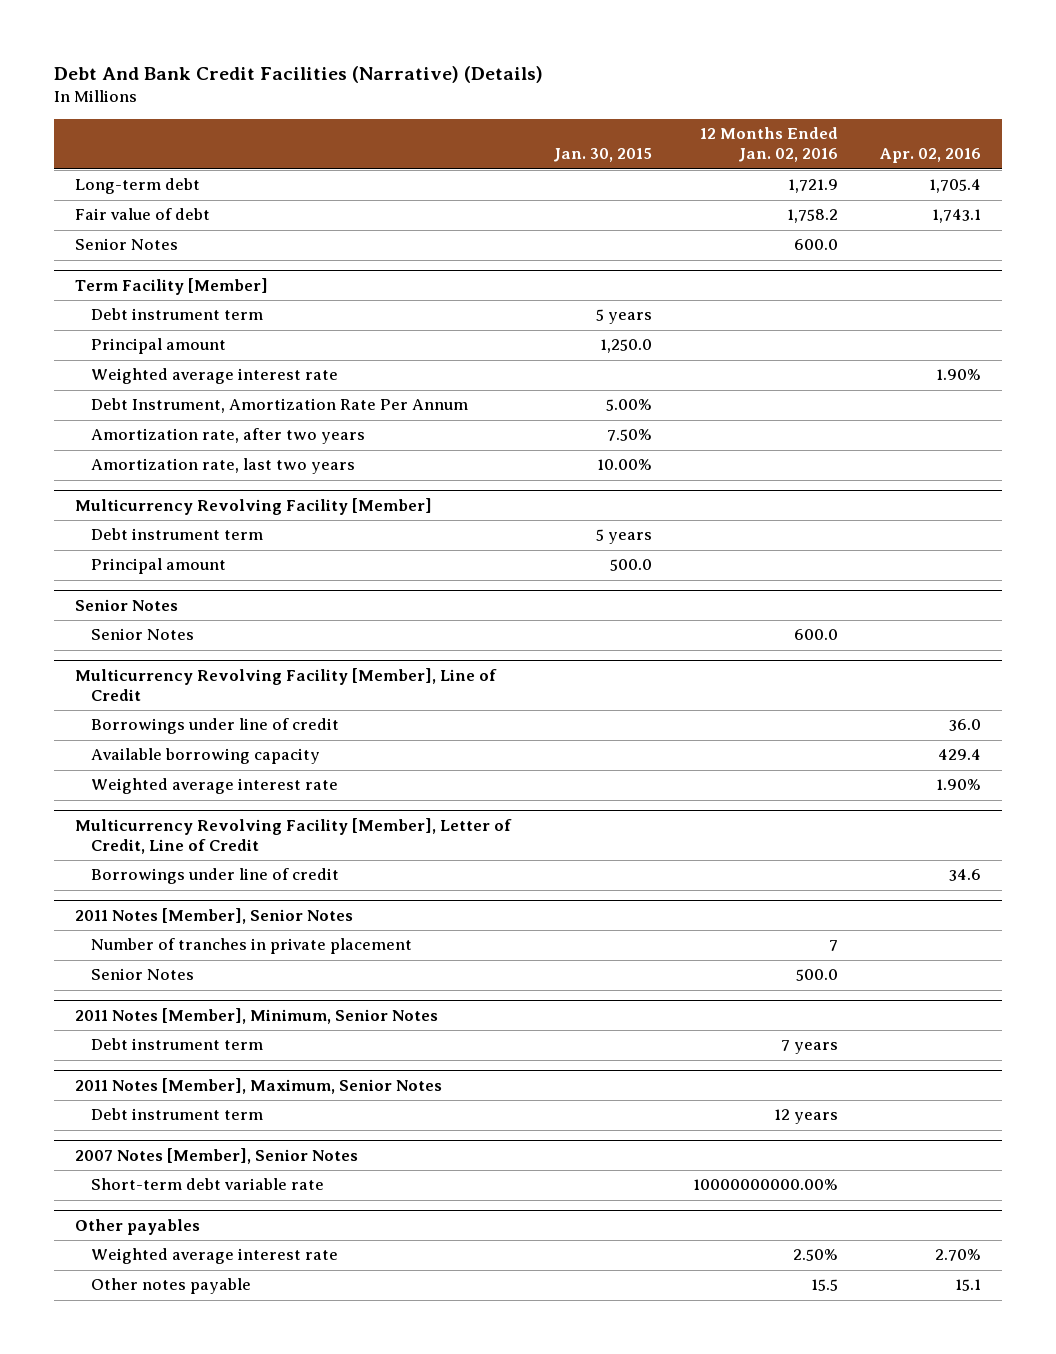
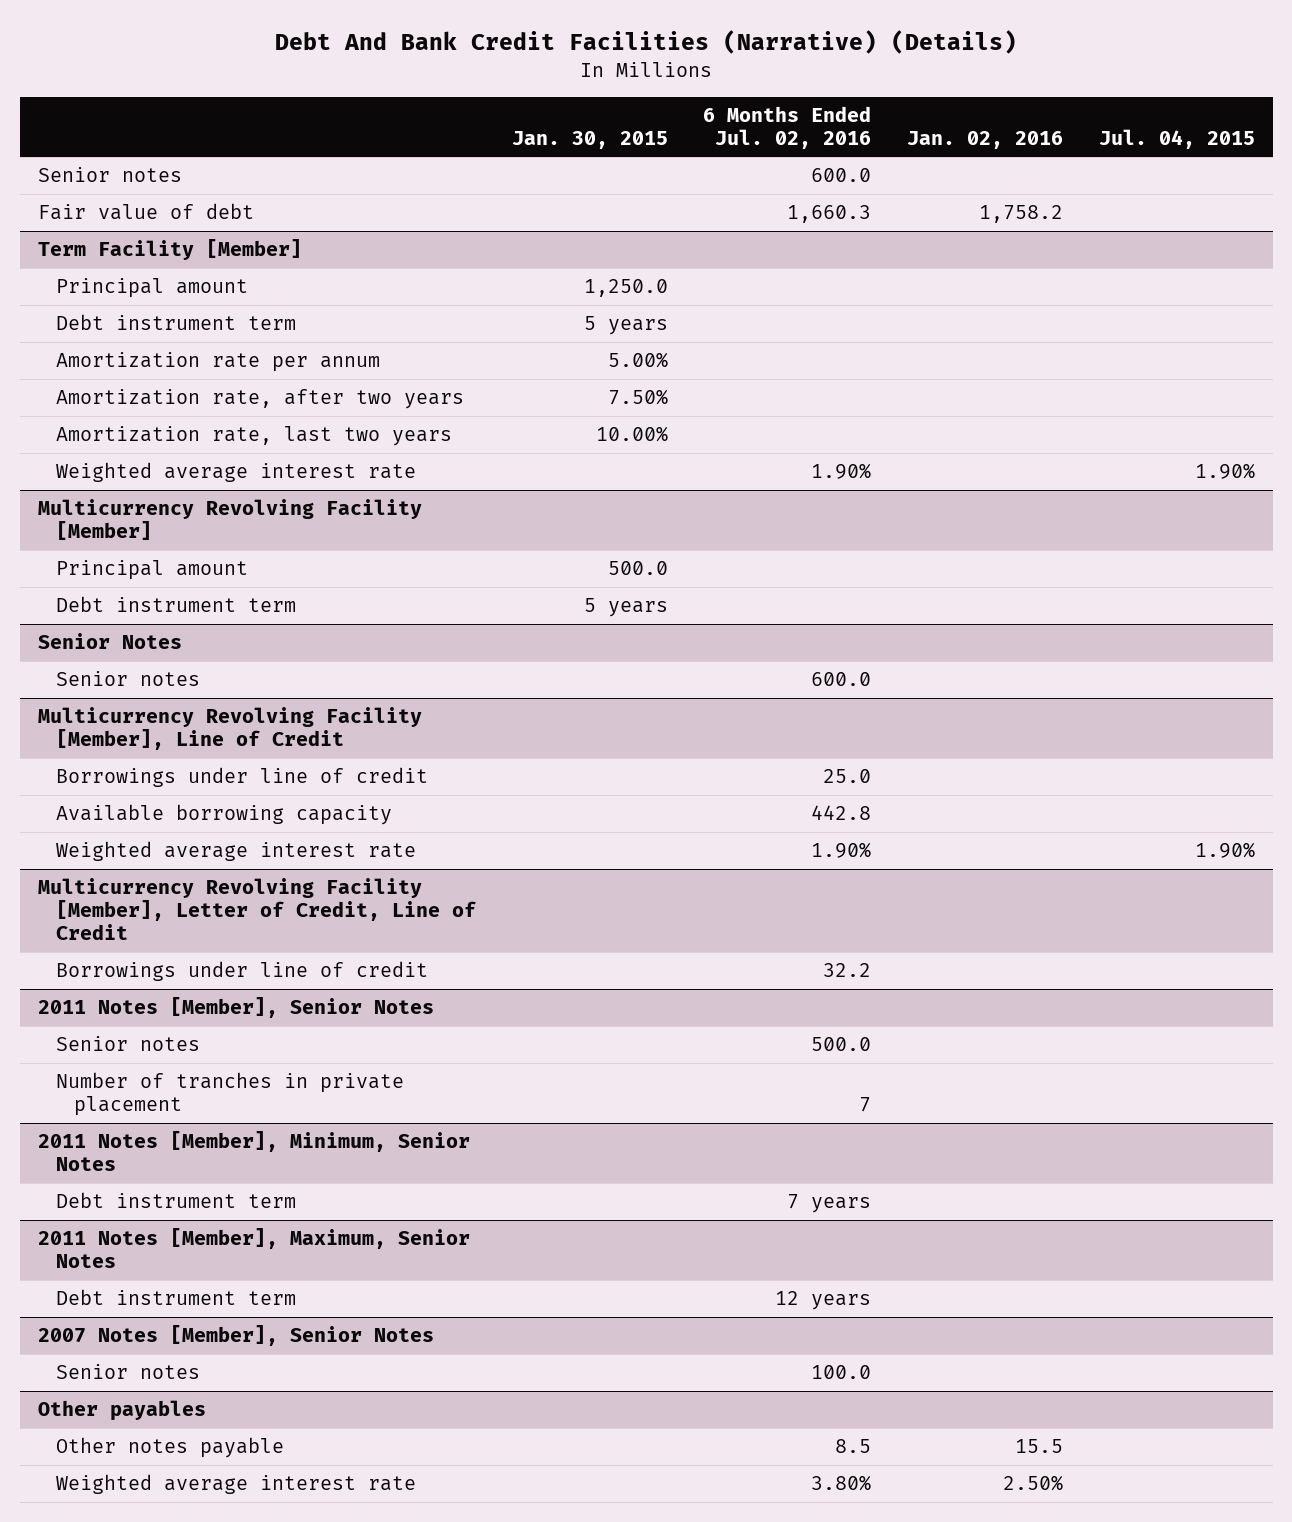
- | Jan. 30, 2015 | 12 Months Ended Jan. 02, 2016 | Apr. 02, 2016
+ | Jan. 30, 2015 | 6 Months Ended Jul. 02, 2016 | Jan. 02, 2016 | Jul. 04, 2015
- Long-term debt | | 1,721.9 | 1,705.4
+ Senior notes | | 600.0 | |
- Senior Notes | | 600.0 |
@ Term Facility [Member]
- Debt Instrument, Amortization Rate Per Annum | 5.00% | |
moved down: Debt instrument term | 5 years | | |
+ Amortization rate per annum | 5.00% | | |
moved down: Weighted average interest rate | | 1.90% | | 1.90%
@ Multicurrency Revolving Facility [Member]
moved down: Debt instrument term | 5 years | | |
@ Senior Notes
- Senior Notes | | 600.0 |
+ Senior notes | | 600.0 | |
@ 2011 Notes [Member], Senior Notes
+ Senior notes | | 500.0 | |
- Senior Notes | | 500.0 |
@ 2007 Notes [Member], Senior Notes
- Short-term debt variable rate | | 10000000000.00% |
+ Senior notes | | 100.0 | |
@ Other payables
moved down: Weighted average interest rate | | 3.80% | 2.50% |

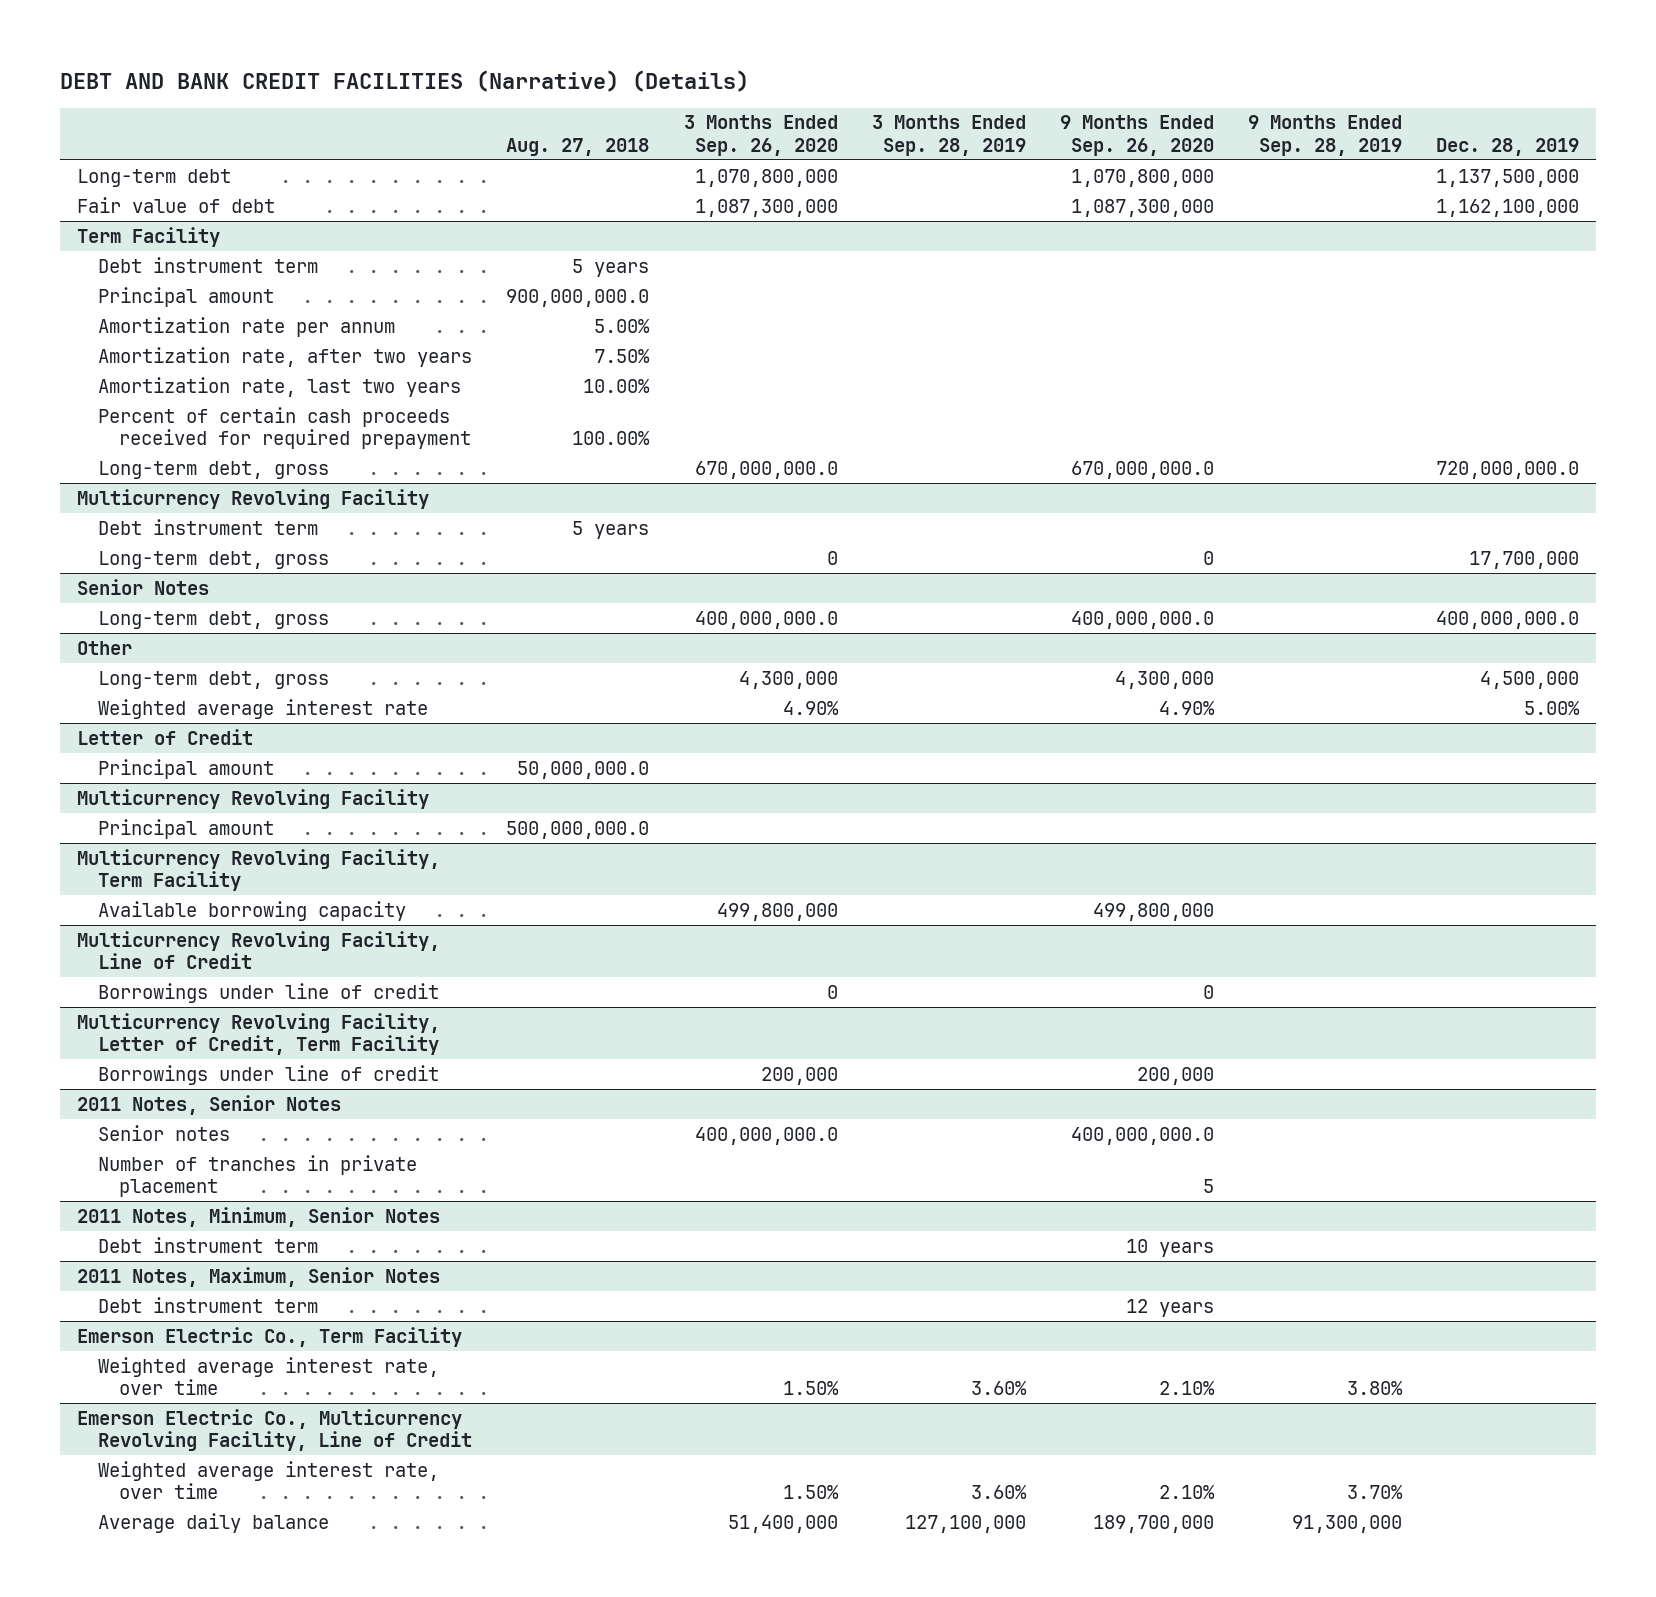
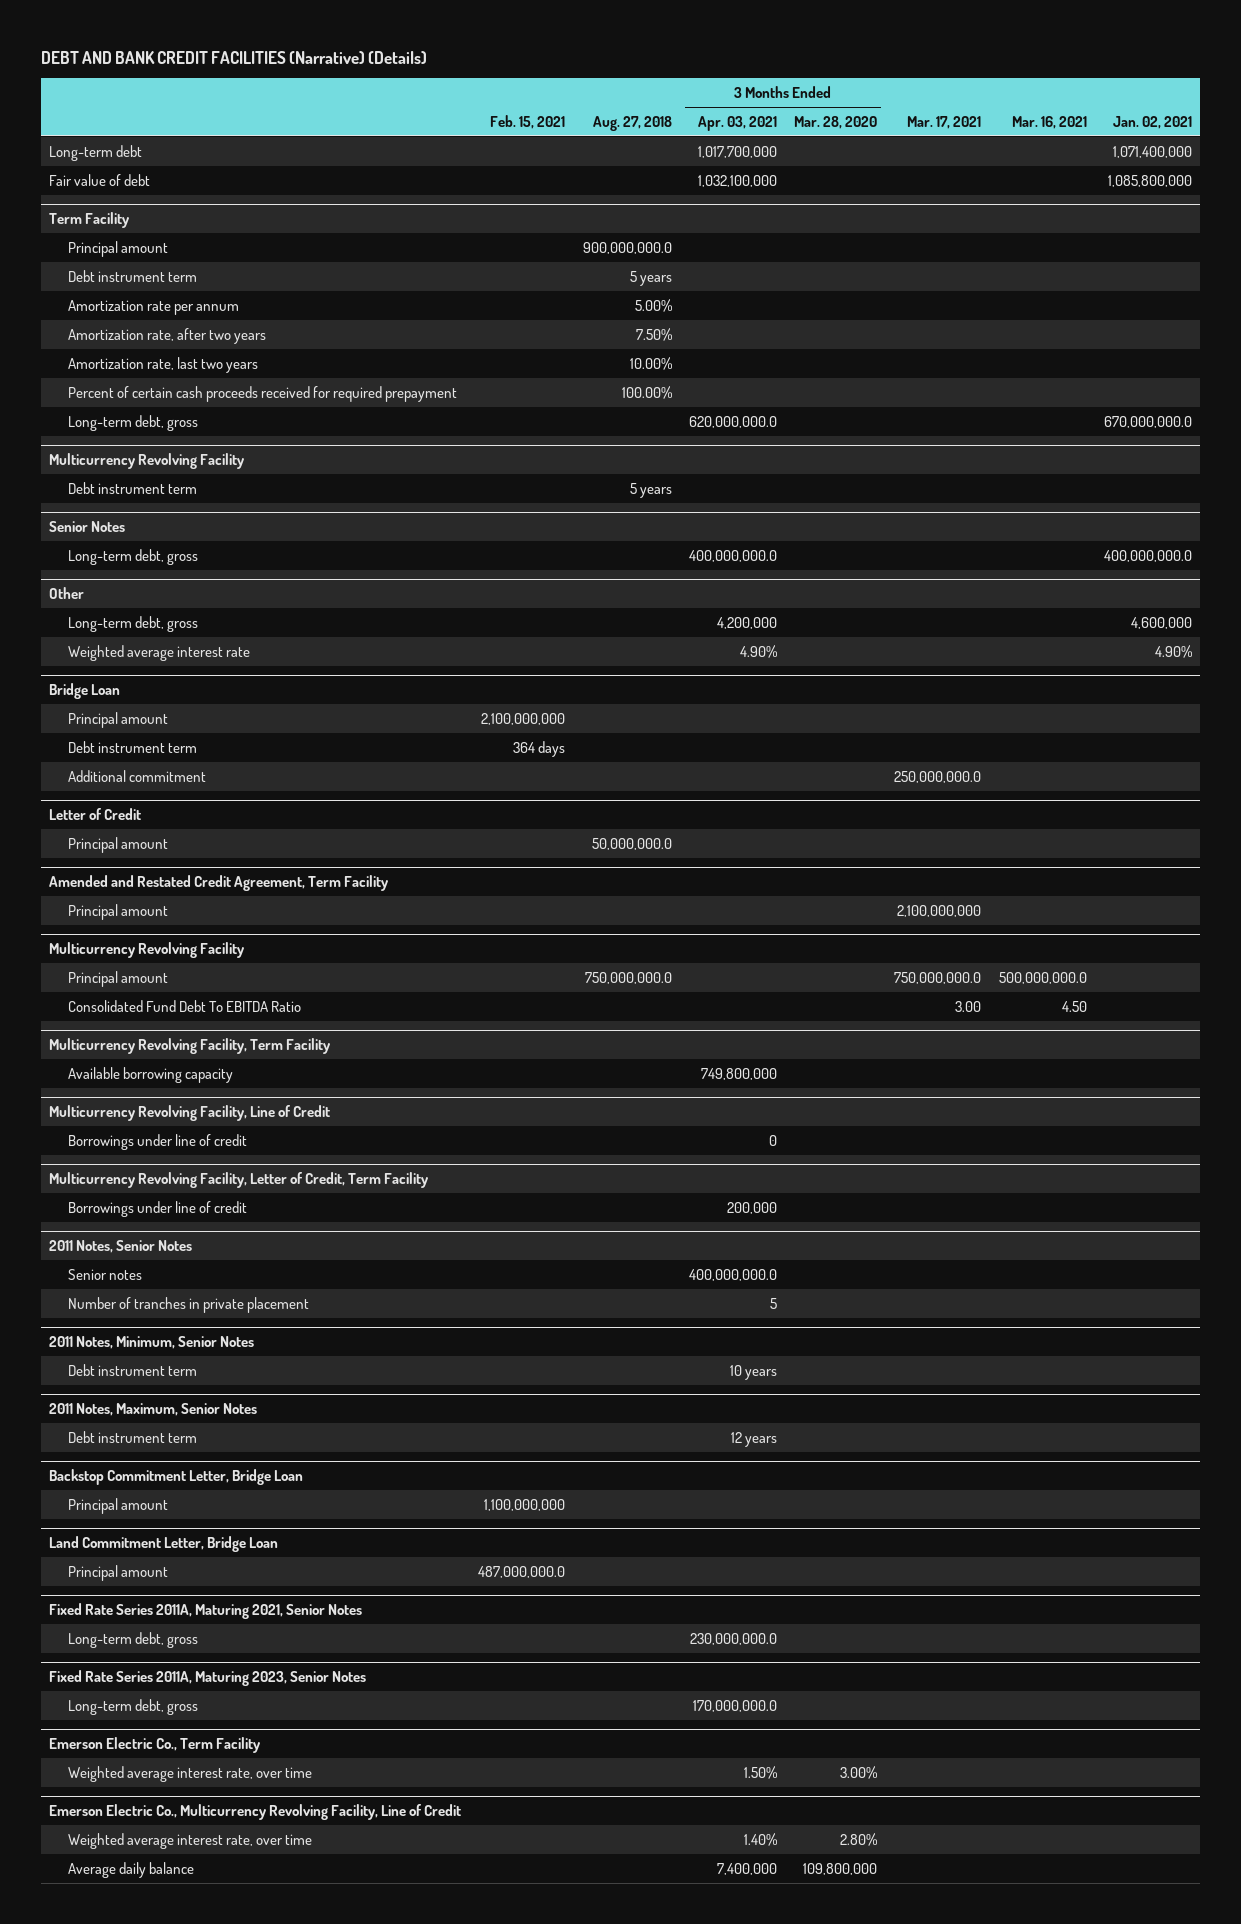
- | Aug. 27, 2018 | 3 Months Ended Sep. 26, 2020 | 3 Months Ended Sep. 28, 2019 | 9 Months Ended Sep. 26, 2020 | 9 Months Ended Sep. 28, 2019 | Dec. 28, 2019
+ | Feb. 15, 2021 | Aug. 27, 2018 | 3 Months Ended Apr. 03, 2021 | 3 Months Ended Mar. 28, 2020 | Mar. 17, 2021 | Mar. 16, 2021 | Jan. 02, 2021
@ Term Facility
moved down: Debt instrument term | | 5 years | | | | |
@ Multicurrency Revolving Facility
- Long-term debt, gross | | 0 | | 0 | | 17,700,000
+ Bridge Loan
+ Principal amount | 2,100,000,000 | | | | | |
+ Debt instrument term | 364 days | | | | | |
+ Additional commitment | | | | | 250,000,000.0 | |
+ Amended and Restated Credit Agreement, Term Facility
+ Principal amount | | | | | 2,100,000,000 | |
@ Multicurrency Revolving Facility
- Principal amount | 500,000,000.0 | | | | |
+ Principal amount | | 750,000,000.0 | | | 750,000,000.0 | 500,000,000.0 |
+ Consolidated Fund Debt To EBITDA Ratio | | | | | 3.00 | 4.50 |
+ Backstop Commitment Letter, Bridge Loan
+ Principal amount | 1,100,000,000 | | | | | |
+ Land Commitment Letter, Bridge Loan
+ Principal amount | 487,000,000.0 | | | | | |
+ Fixed Rate Series 2011A, Maturing 2021, Senior Notes
+ Long-term debt, gross | | | 230,000,000.0 | | | |
+ Fixed Rate Series 2011A, Maturing 2023, Senior Notes
+ Long-term debt, gross | | | 170,000,000.0 | | | |

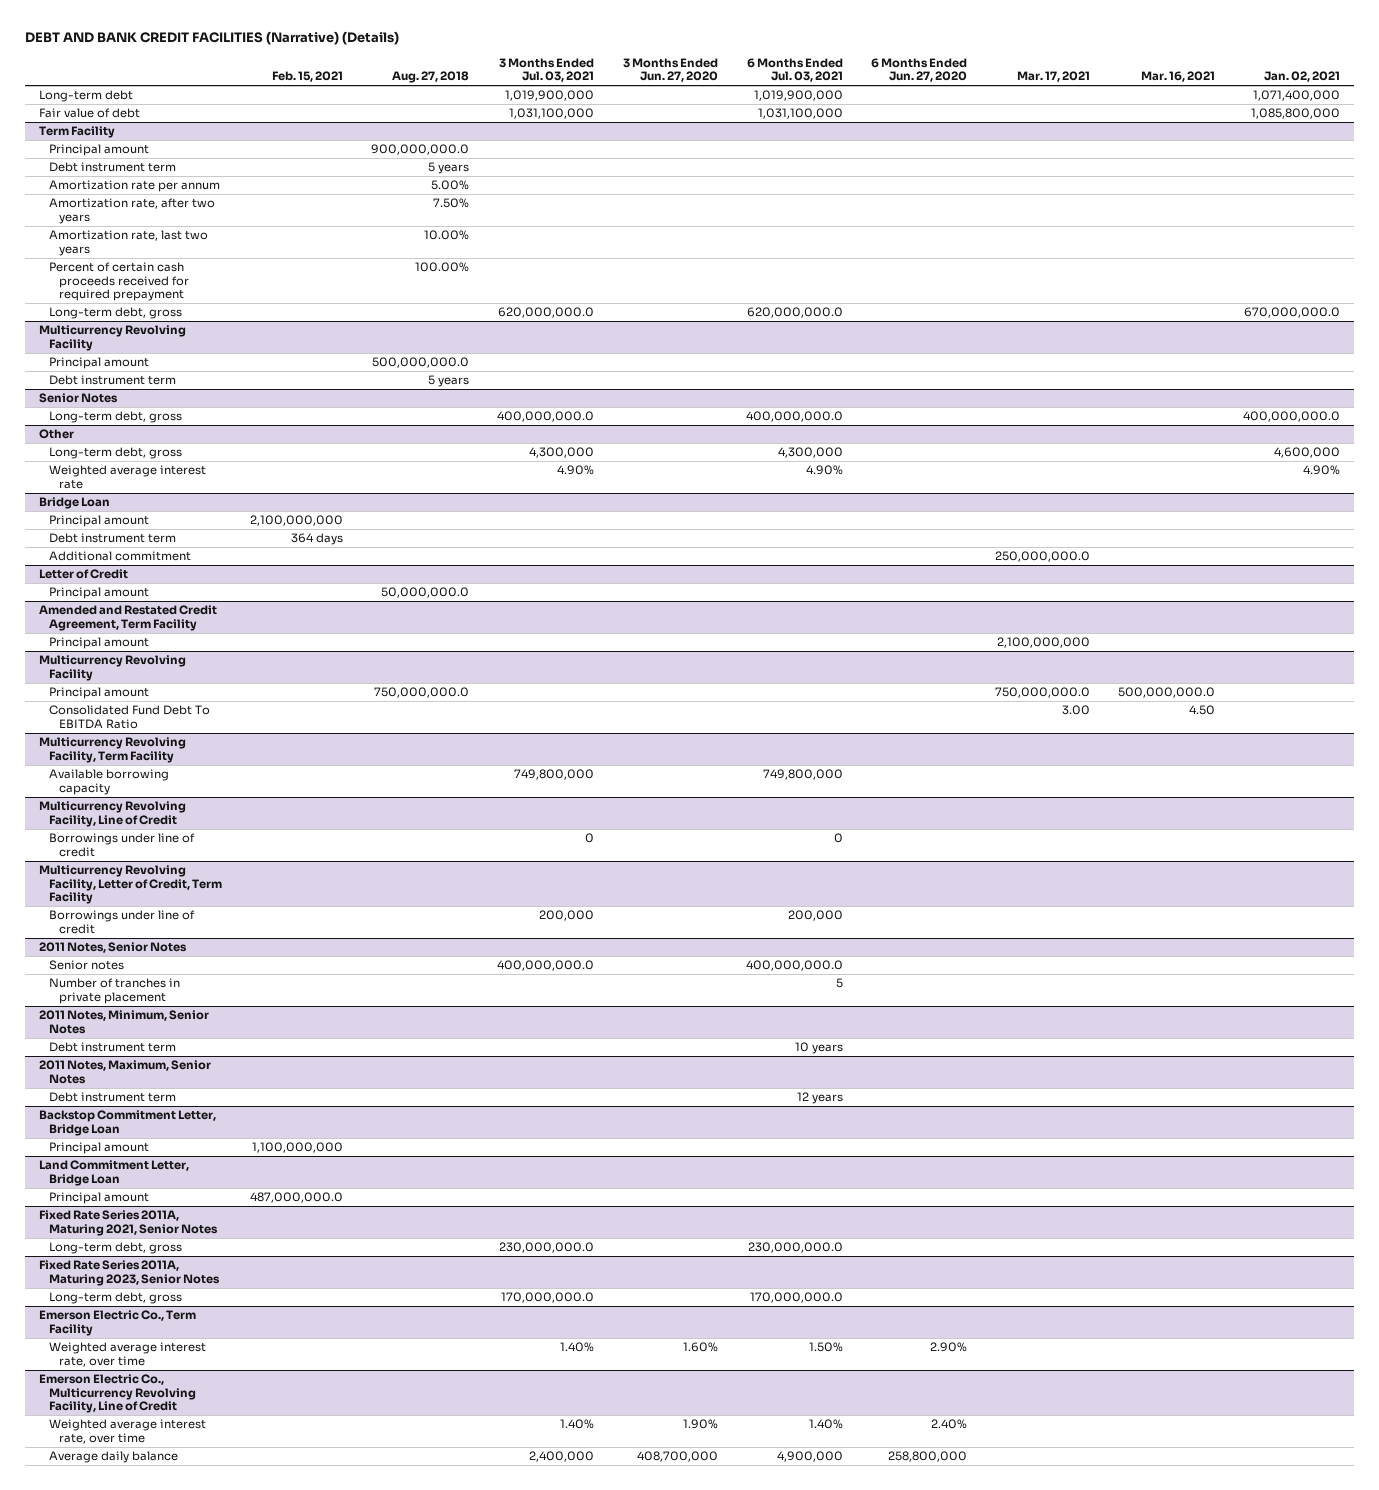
- | Feb. 15, 2021 | Aug. 27, 2018 | 3 Months Ended Apr. 03, 2021 | 3 Months Ended Mar. 28, 2020 | Mar. 17, 2021 | Mar. 16, 2021 | Jan. 02, 2021
+ | Feb. 15, 2021 | Aug. 27, 2018 | 3 Months Ended Jul. 03, 2021 | 3 Months Ended Jun. 27, 2020 | 6 Months Ended Jul. 03, 2021 | 6 Months Ended Jun. 27, 2020 | Mar. 17, 2021 | Mar. 16, 2021 | Jan. 02, 2021
@ Multicurrency Revolving Facility
+ Principal amount | | 500,000,000.0 | | | | | | |

